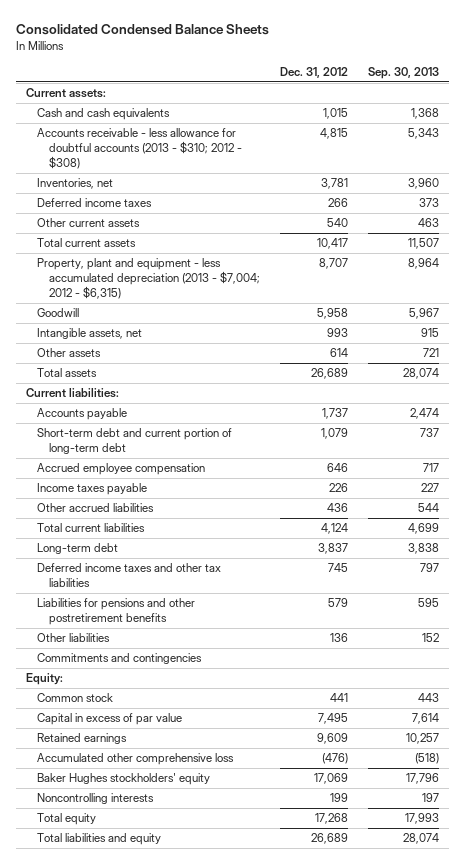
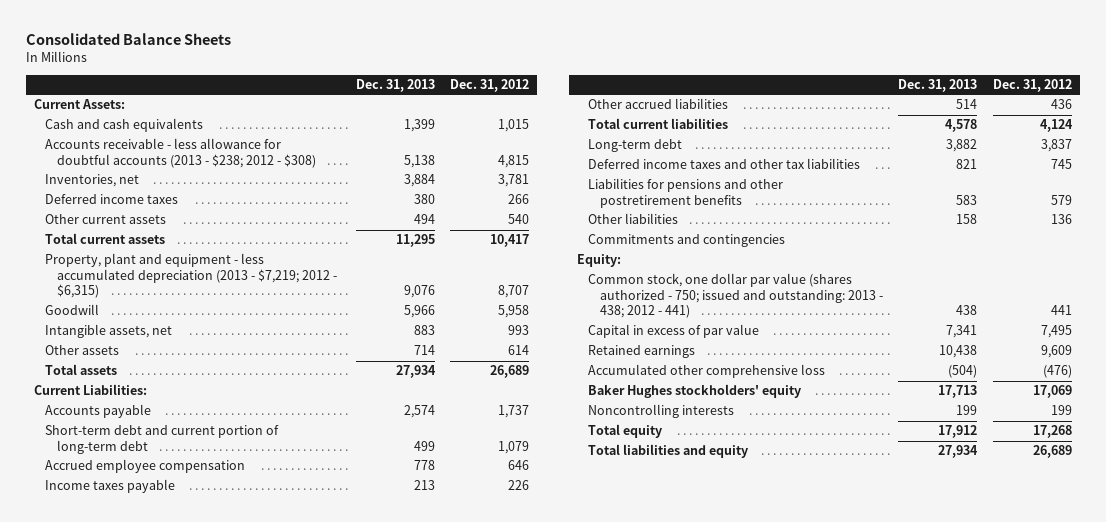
- Consolidated Condensed Balance Sheets
+ Consolidated Balance Sheets
- | Dec. 31, 2012 | Sep. 30, 2013
+ | Dec. 31, 2013 | Dec. 31, 2012
- Current assets:
+ Current Assets:
- Accounts receivable - less allowance for doubtful accounts (2013 - $310; 2012 - $308) | 4,815 | 5,343
+ Accounts receivable - less allowance for doubtful accounts (2013 - $238; 2012 - $308) | 5,138 | 4,815
- Property, plant and equipment - less accumulated depreciation (2013 - $7,004; 2012 - $6,315) | 8,707 | 8,964
+ Property, plant and equipment - less accumulated depreciation (2013 - $7,219; 2012 - $6,315) | 9,076 | 8,707
- Current liabilities:
+ Current Liabilities:
- Common stock | 441 | 443
+ Common stock, one dollar par value (shares authorized - 750; issued and outstanding: 2013 - 438; 2012 - 441) | 438 | 441

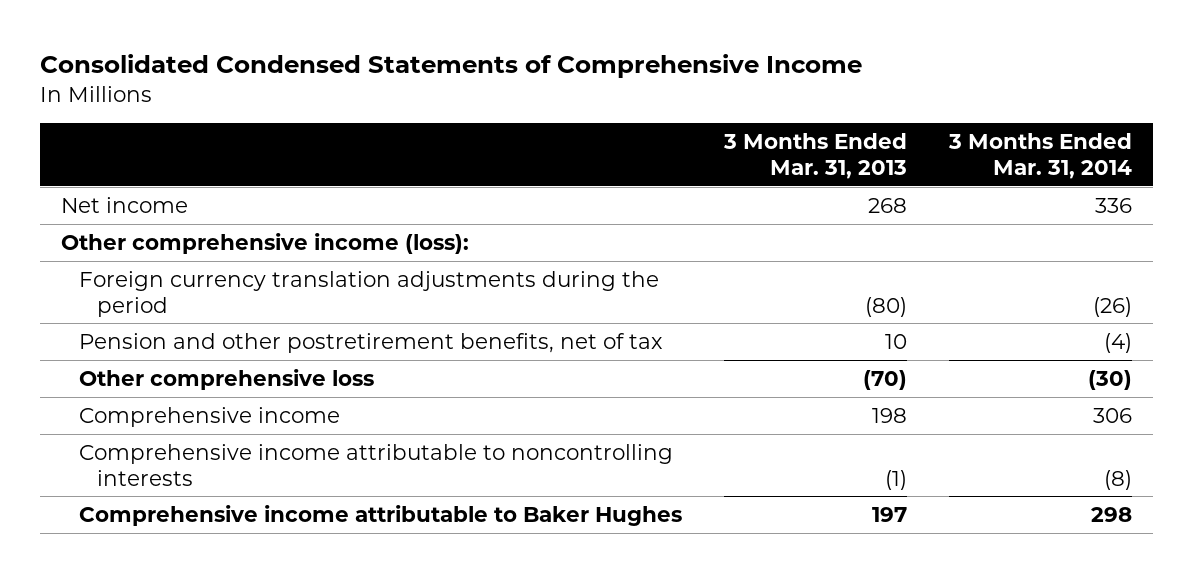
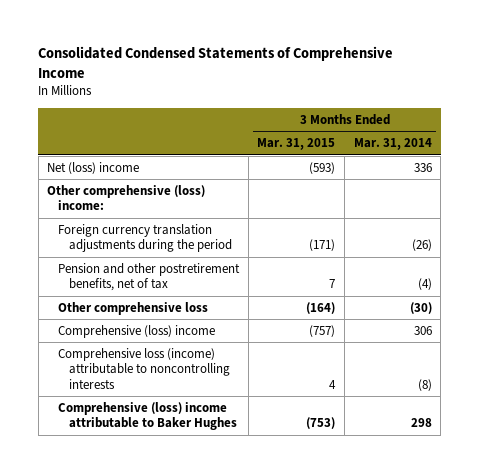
- | 3 Months Ended Mar. 31, 2013 | 3 Months Ended Mar. 31, 2014
+ | 3 Months Ended Mar. 31, 2015 | 3 Months Ended Mar. 31, 2014
- Net income | 268 | 336
- Other comprehensive income (loss):
+ Net (loss) income | (593) | 336
+ Other comprehensive (loss) income:
- Comprehensive income | 198 | 306
- Comprehensive income attributable to noncontrolling interests | (1) | (8)
- Comprehensive income attributable to Baker Hughes | 197 | 298
+ Comprehensive (loss) income | (757) | 306
+ Comprehensive loss (income) attributable to noncontrolling interests | 4 | (8)
+ Comprehensive (loss) income attributable to Baker Hughes | (753) | 298

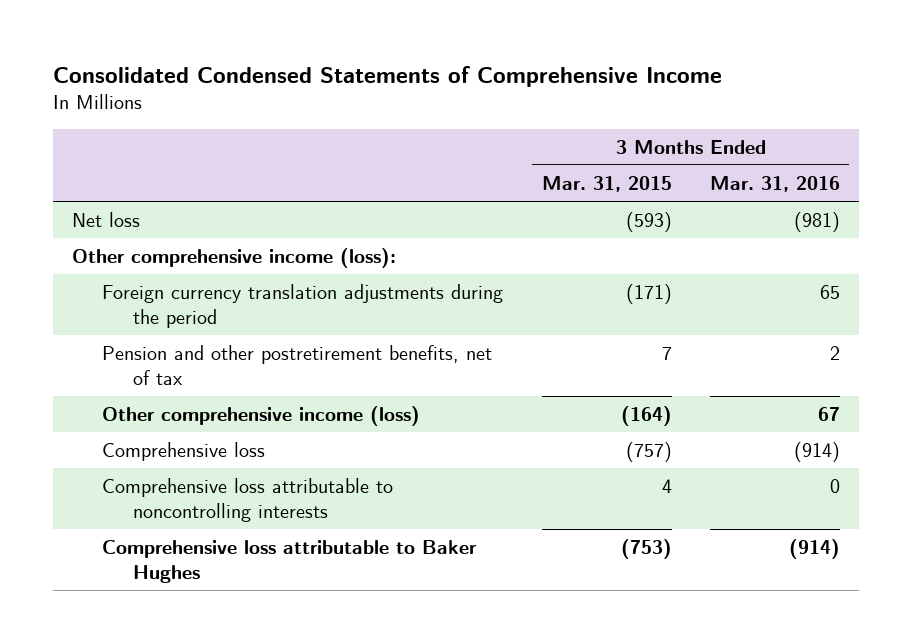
- | 3 Months Ended Mar. 31, 2015 | 3 Months Ended Mar. 31, 2014
+ | 3 Months Ended Mar. 31, 2015 | 3 Months Ended Mar. 31, 2016
- Net (loss) income | (593) | 336
- Other comprehensive (loss) income:
+ Net loss | (593) | (981)
+ Other comprehensive income (loss):
- Other comprehensive loss | (164) | (30)
- Comprehensive (loss) income | (757) | 306
- Comprehensive loss (income) attributable to noncontrolling interests | 4 | (8)
- Comprehensive (loss) income attributable to Baker Hughes | (753) | 298
+ Other comprehensive income (loss) | (164) | 67
+ Comprehensive loss | (757) | (914)
+ Comprehensive loss attributable to noncontrolling interests | 4 | 0
+ Comprehensive loss attributable to Baker Hughes | (753) | (914)

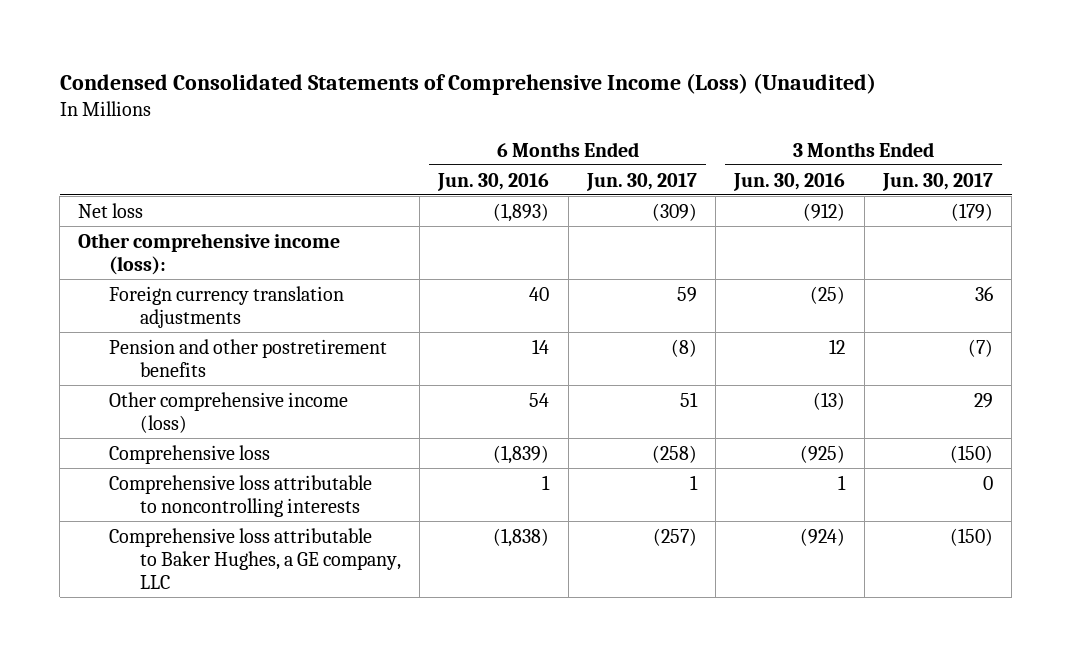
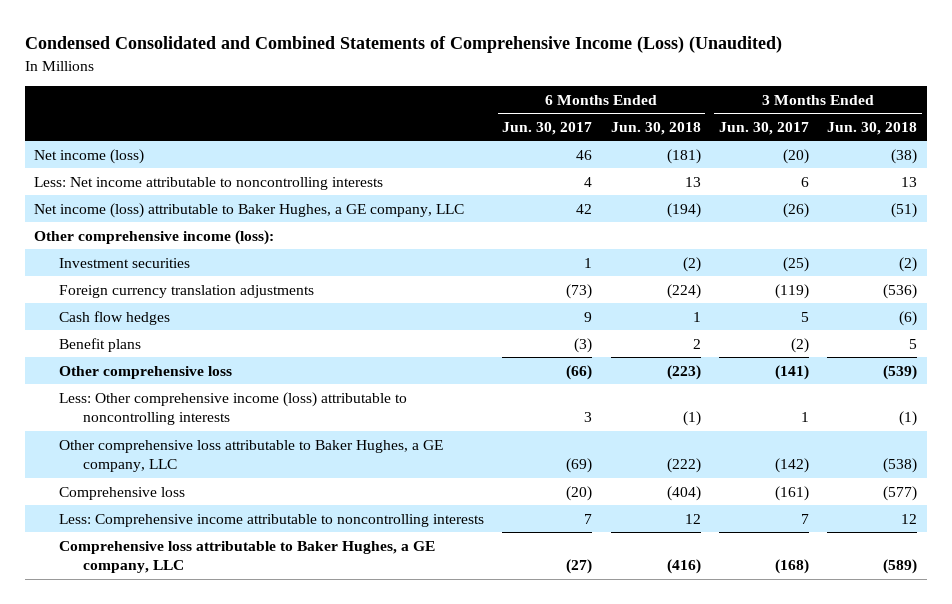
- Condensed Consolidated Statements of Comprehensive Income (Loss) (Unaudited)
+ Condensed Consolidated and Combined Statements of Comprehensive Income (Loss) (Unaudited)
- | 6 Months Ended Jun. 30, 2016 | 6 Months Ended Jun. 30, 2017 | 3 Months Ended Jun. 30, 2016 | 3 Months Ended Jun. 30, 2017
+ | 6 Months Ended Jun. 30, 2017 | 6 Months Ended Jun. 30, 2018 | 3 Months Ended Jun. 30, 2017 | 3 Months Ended Jun. 30, 2018
- Net loss | (1,893) | (309) | (912) | (179)
+ Net income (loss) | 46 | (181) | (20) | (38)
+ Less: Net income attributable to noncontrolling interests | 4 | 13 | 6 | 13
+ Net income (loss) attributable to Baker Hughes, a GE company, LLC | 42 | (194) | (26) | (51)
- Foreign currency translation adjustments | 40 | 59 | (25) | 36
- Pension and other postretirement benefits | 14 | (8) | 12 | (7)
- Other comprehensive income (loss) | 54 | 51 | (13) | 29
- Comprehensive loss | (1,839) | (258) | (925) | (150)
- Comprehensive loss attributable to noncontrolling interests | 1 | 1 | 1 | 0
- Comprehensive loss attributable to Baker Hughes, a GE company, LLC | (1,838) | (257) | (924) | (150)
+ Investment securities | 1 | (2) | (25) | (2)
+ Foreign currency translation adjustments | (73) | (224) | (119) | (536)
+ Cash flow hedges | 9 | 1 | 5 | (6)
+ Benefit plans | (3) | 2 | (2) | 5
+ Other comprehensive loss | (66) | (223) | (141) | (539)
+ Less: Other comprehensive income (loss) attributable to noncontrolling interests | 3 | (1) | 1 | (1)
+ Other comprehensive loss attributable to Baker Hughes, a GE company, LLC | (69) | (222) | (142) | (538)
+ Comprehensive loss | (20) | (404) | (161) | (577)
+ Less: Comprehensive income attributable to noncontrolling interests | 7 | 12 | 7 | 12
+ Comprehensive loss attributable to Baker Hughes, a GE company, LLC | (27) | (416) | (168) | (589)

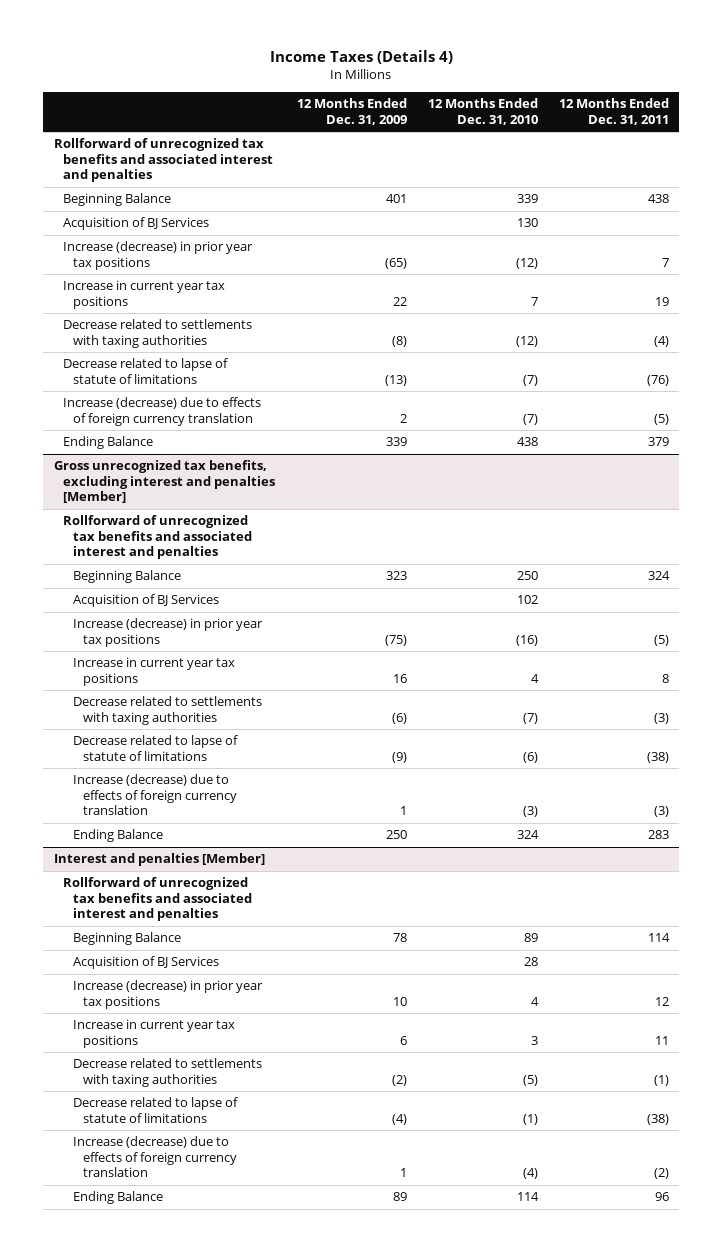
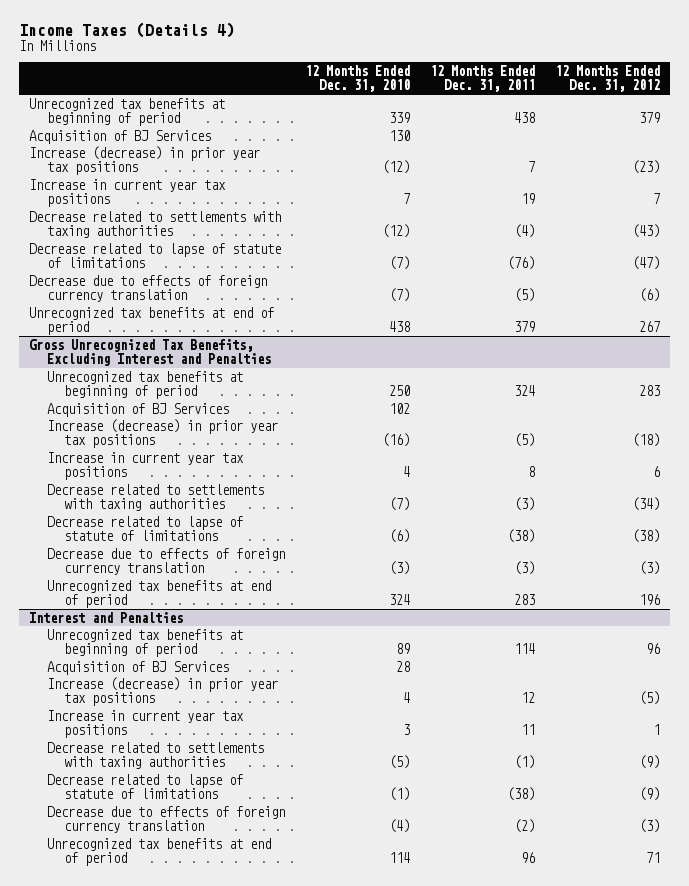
- | 12 Months Ended Dec. 31, 2009 | 12 Months Ended Dec. 31, 2010 | 12 Months Ended Dec. 31, 2011
+ | 12 Months Ended Dec. 31, 2010 | 12 Months Ended Dec. 31, 2011 | 12 Months Ended Dec. 31, 2012
- Rollforward of unrecognized tax benefits and associated interest and penalties
- Beginning Balance | 401 | 339 | 438
+ Unrecognized tax benefits at beginning of period | 339 | 438 | 379
- Increase (decrease) due to effects of foreign currency translation | 2 | (7) | (5)
- Ending Balance | 339 | 438 | 379
- Gross unrecognized tax benefits, excluding interest and penalties [Member]
- Rollforward of unrecognized tax benefits and associated interest and penalties
- Beginning Balance | 323 | 250 | 324
+ Decrease due to effects of foreign currency translation | (7) | (5) | (6)
+ Unrecognized tax benefits at end of period | 438 | 379 | 267
+ Gross Unrecognized Tax Benefits, Excluding Interest and Penalties
+ Unrecognized tax benefits at beginning of period | 250 | 324 | 283
- Increase (decrease) due to effects of foreign currency translation | 1 | (3) | (3)
- Ending Balance | 250 | 324 | 283
- Interest and penalties [Member]
- Rollforward of unrecognized tax benefits and associated interest and penalties
- Beginning Balance | 78 | 89 | 114
+ Decrease due to effects of foreign currency translation | (3) | (3) | (3)
+ Unrecognized tax benefits at end of period | 324 | 283 | 196
+ Interest and Penalties
+ Unrecognized tax benefits at beginning of period | 89 | 114 | 96
- Increase (decrease) due to effects of foreign currency translation | 1 | (4) | (2)
- Ending Balance | 89 | 114 | 96
+ Decrease due to effects of foreign currency translation | (4) | (2) | (3)
+ Unrecognized tax benefits at end of period | 114 | 96 | 71

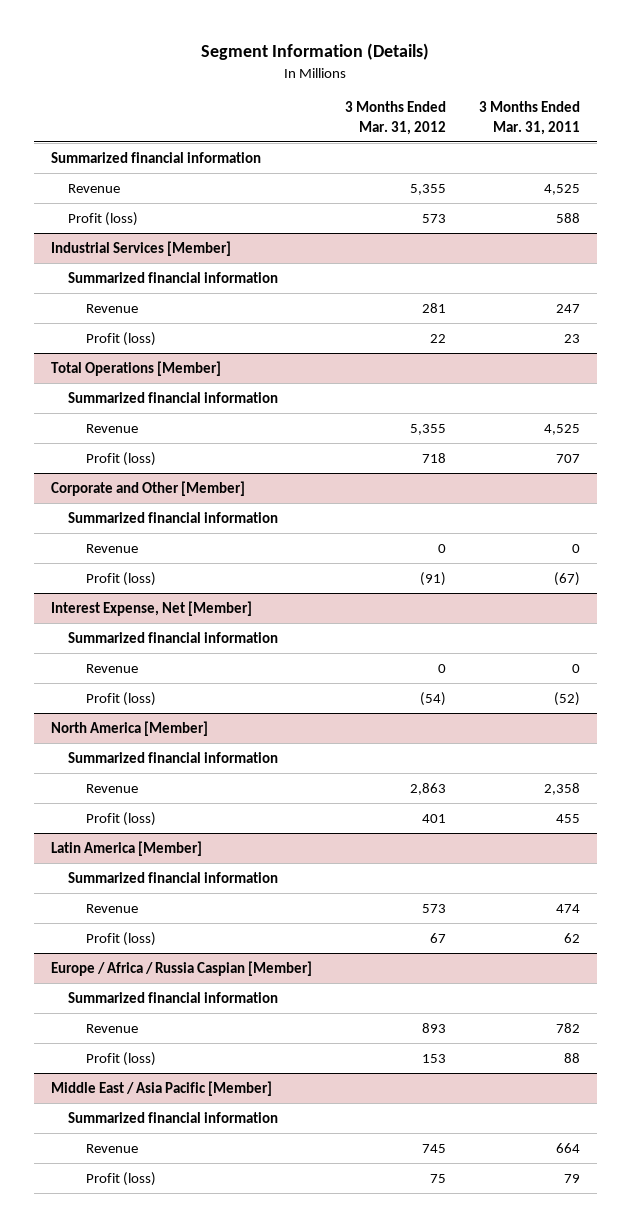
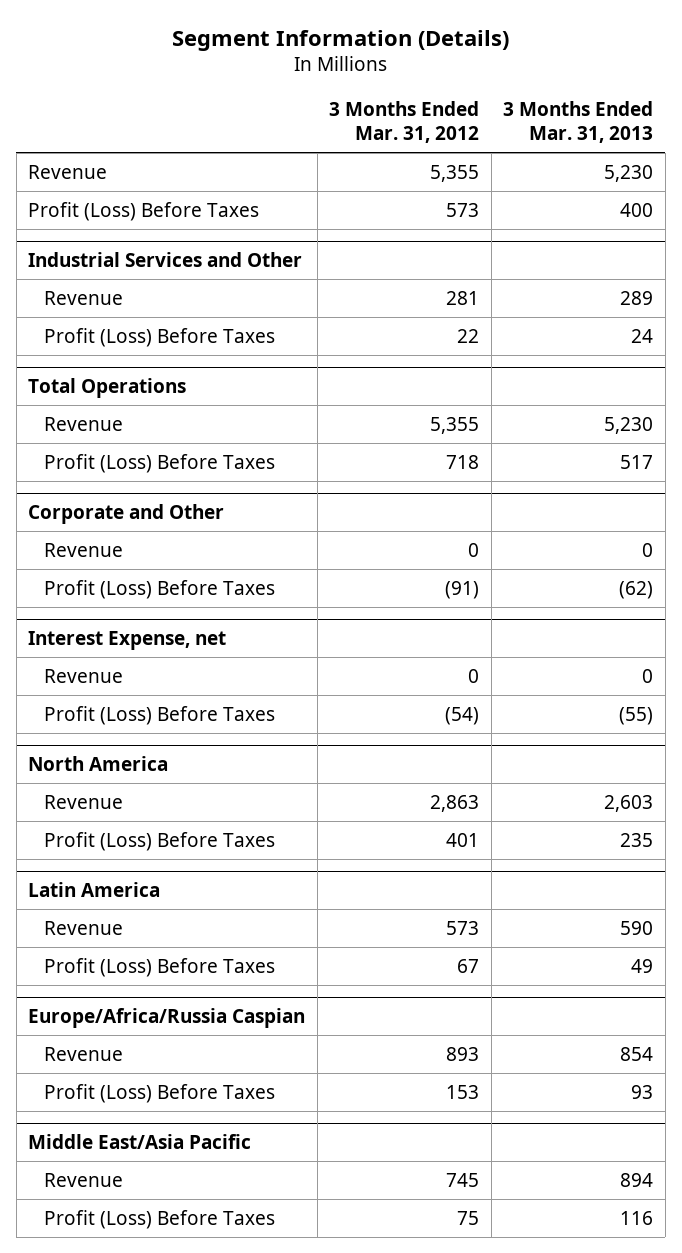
- | 3 Months Ended Mar. 31, 2012 | 3 Months Ended Mar. 31, 2011
+ | 3 Months Ended Mar. 31, 2012 | 3 Months Ended Mar. 31, 2013
- Summarized financial information
- Profit (loss) | 573 | 588
- Industrial Services [Member]
- Summarized financial information
+ Profit (Loss) Before Taxes | 573 | 400
+ Industrial Services and Other
- Profit (loss) | 22 | 23
- Total Operations [Member]
- Summarized financial information
+ Profit (Loss) Before Taxes | 22 | 24
+ Total Operations
- Profit (loss) | 718 | 707
- Corporate and Other [Member]
- Summarized financial information
+ Profit (Loss) Before Taxes | 718 | 517
+ Corporate and Other
- Profit (loss) | (91) | (67)
- Interest Expense, Net [Member]
- Summarized financial information
+ Profit (Loss) Before Taxes | (91) | (62)
+ Interest Expense, net
- Profit (loss) | (54) | (52)
- North America [Member]
- Summarized financial information
+ Profit (Loss) Before Taxes | (54) | (55)
+ North America
- Profit (loss) | 401 | 455
- Latin America [Member]
- Summarized financial information
+ Profit (Loss) Before Taxes | 401 | 235
+ Latin America
- Profit (loss) | 67 | 62
- Europe / Africa / Russia Caspian [Member]
- Summarized financial information
+ Profit (Loss) Before Taxes | 67 | 49
+ Europe/Africa/Russia Caspian
- Profit (loss) | 153 | 88
- Middle East / Asia Pacific [Member]
- Summarized financial information
+ Profit (Loss) Before Taxes | 153 | 93
+ Middle East/Asia Pacific
- Profit (loss) | 75 | 79
+ Profit (Loss) Before Taxes | 75 | 116

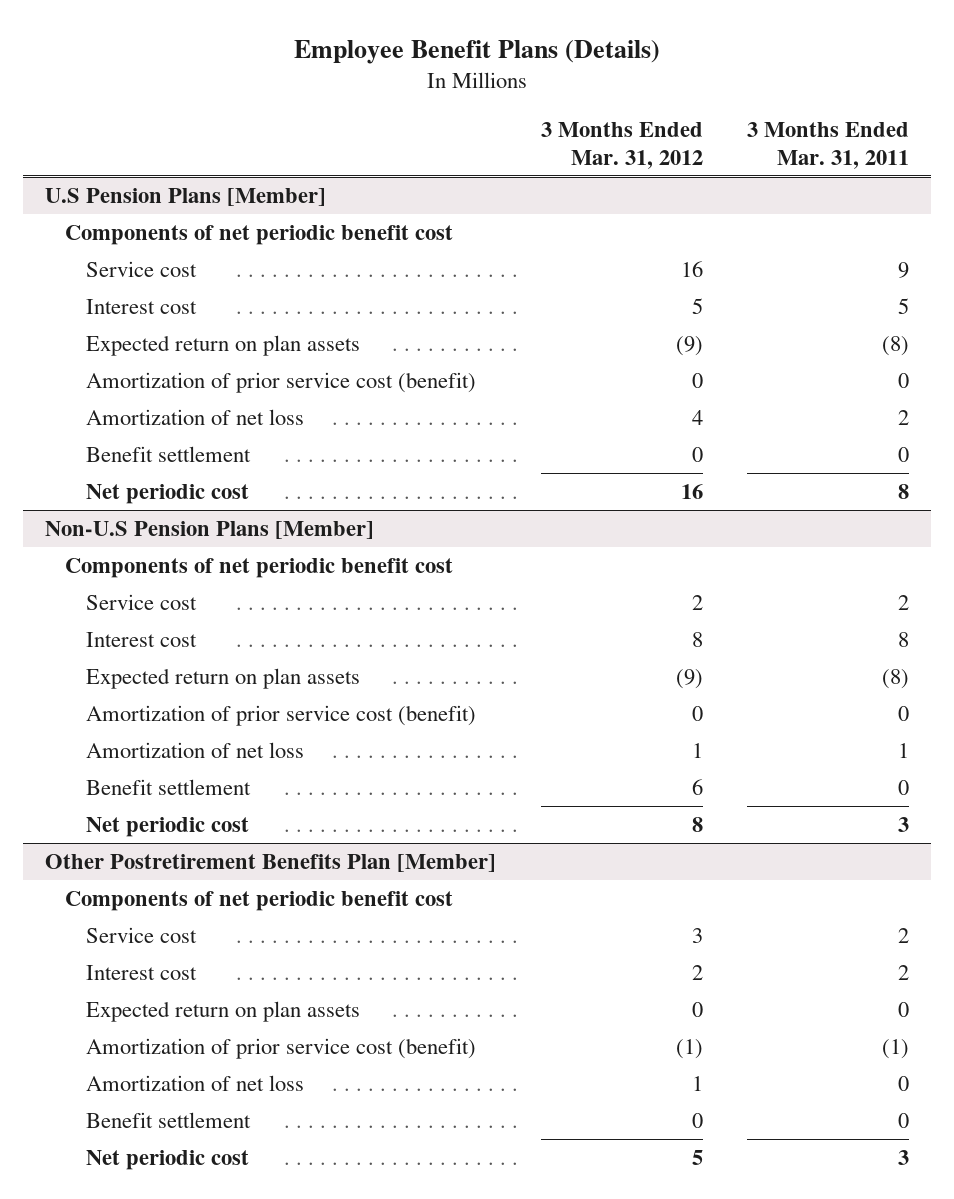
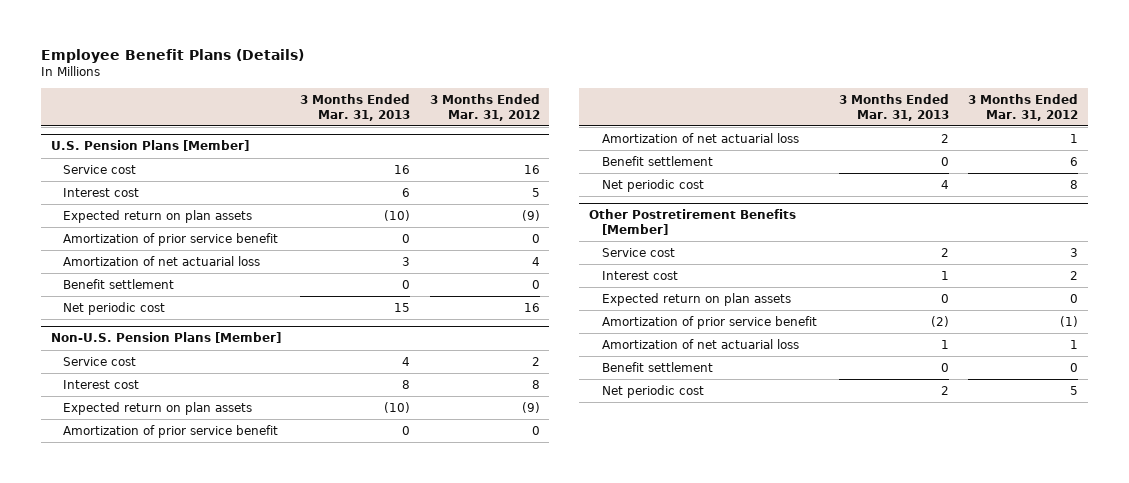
- | 3 Months Ended Mar. 31, 2012 | 3 Months Ended Mar. 31, 2011
+ | 3 Months Ended Mar. 31, 2013 | 3 Months Ended Mar. 31, 2012
- U.S Pension Plans [Member]
- Components of net periodic benefit cost
+ U.S. Pension Plans [Member]
- Amortization of prior service cost (benefit) | 0 | 0
- Amortization of net loss | 4 | 2
+ Amortization of prior service benefit | 0 | 0
+ Amortization of net actuarial loss | 3 | 4
- Non-U.S Pension Plans [Member]
- Components of net periodic benefit cost
+ Non-U.S. Pension Plans [Member]
- Amortization of prior service cost (benefit) | 0 | 0
- Amortization of net loss | 1 | 1
+ Amortization of prior service benefit | 0 | 0
+ Amortization of net actuarial loss | 2 | 1
- Other Postretirement Benefits Plan [Member]
- Components of net periodic benefit cost
+ Other Postretirement Benefits [Member]
- Amortization of prior service cost (benefit) | (1) | (1)
- Amortization of net loss | 1 | 0
+ Amortization of prior service benefit | (2) | (1)
+ Amortization of net actuarial loss | 1 | 1

